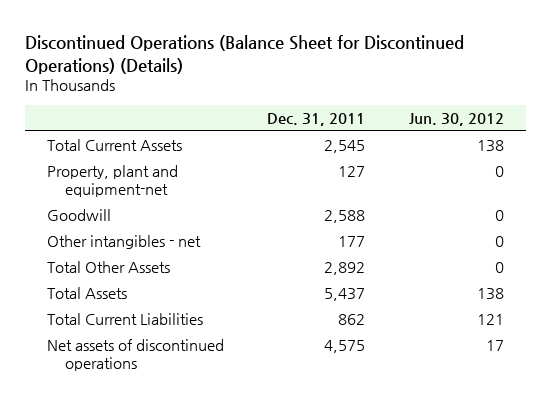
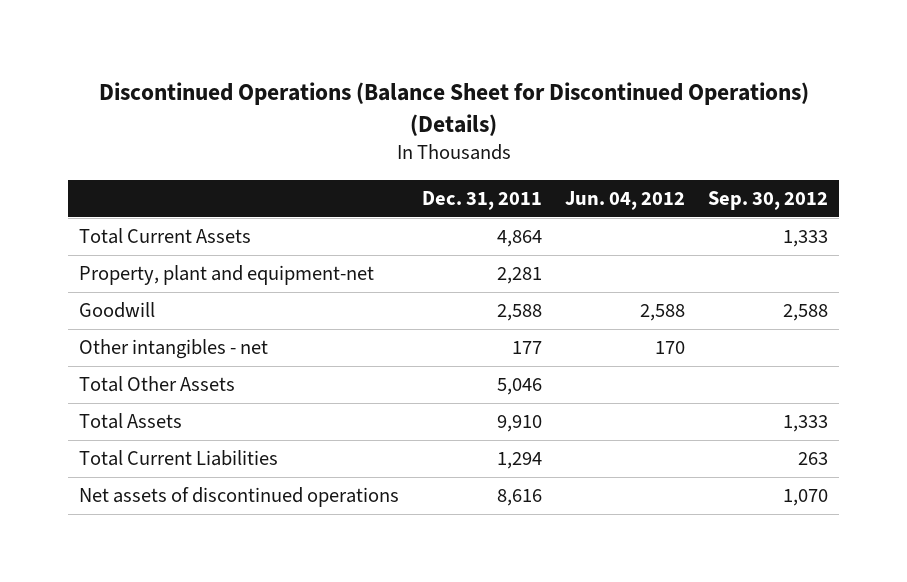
- | Dec. 31, 2011 | Jun. 30, 2012
+ | Dec. 31, 2011 | Jun. 04, 2012 | Sep. 30, 2012
- Total Current Assets | 2,545 | 138
- Property, plant and equipment-net | 127 | 0
+ Total Current Assets | 4,864 | | 1,333
+ Property, plant and equipment-net | 2,281 | |
- Total Other Assets | 2,892 | 0
- Total Assets | 5,437 | 138
- Total Current Liabilities | 862 | 121
- Net assets of discontinued operations | 4,575 | 17
+ Total Other Assets | 5,046 | |
+ Total Assets | 9,910 | | 1,333
+ Total Current Liabilities | 1,294 | | 263
+ Net assets of discontinued operations | 8,616 | | 1,070

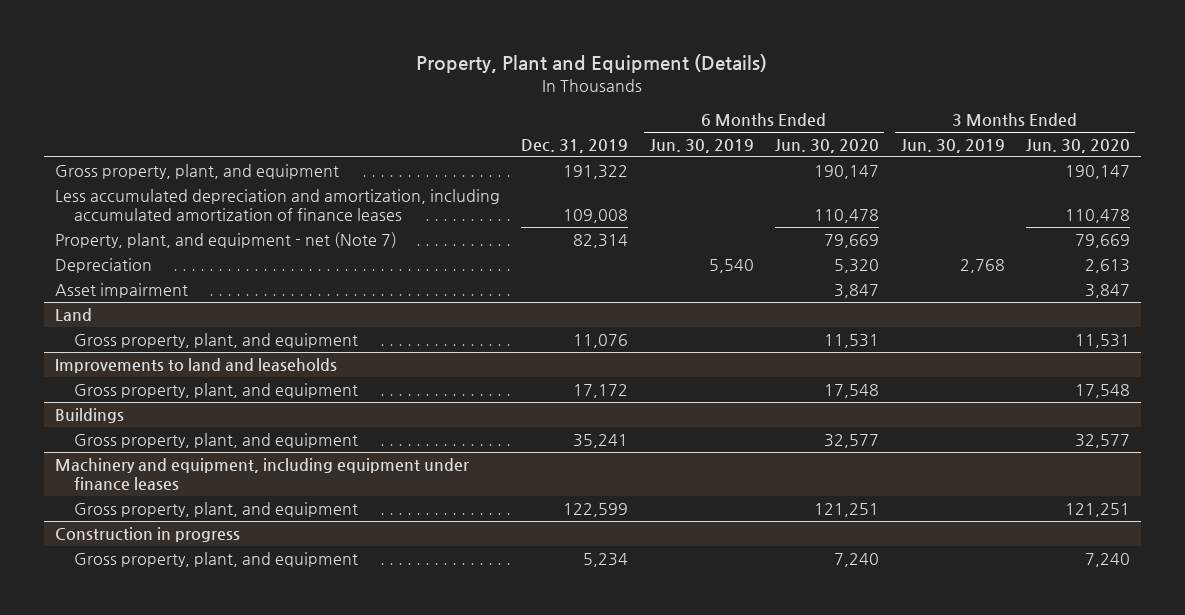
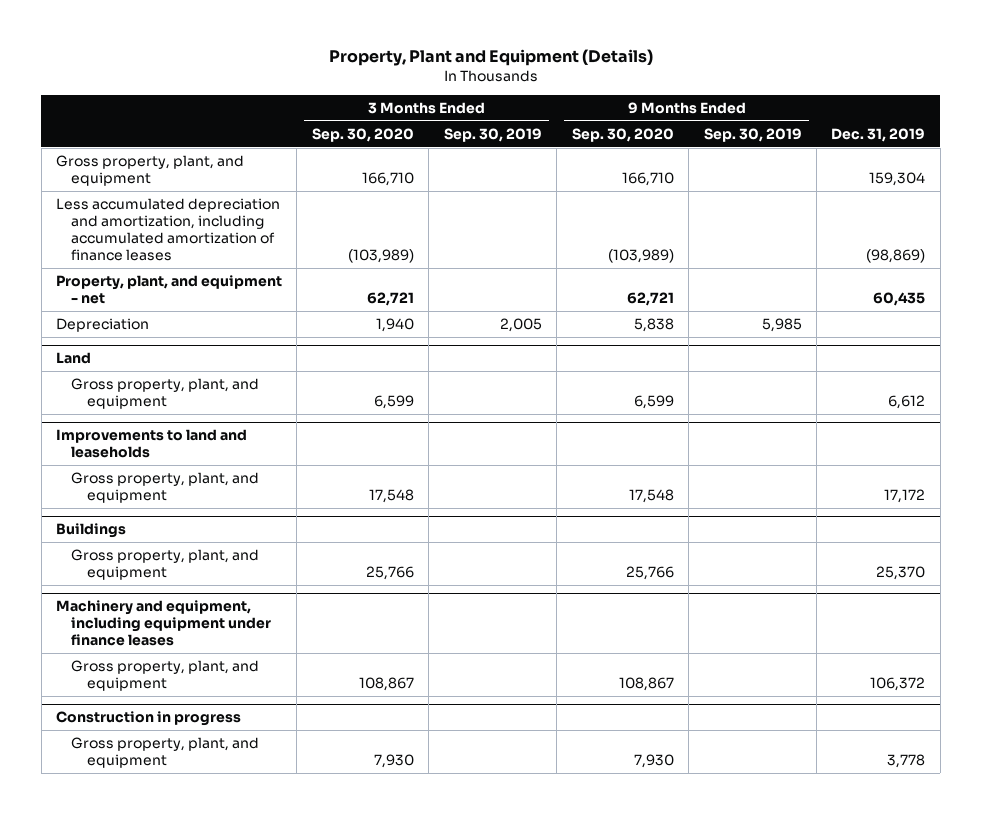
- | Dec. 31, 2019 | 6 Months Ended Jun. 30, 2019 | 6 Months Ended Jun. 30, 2020 | 3 Months Ended Jun. 30, 2019 | 3 Months Ended Jun. 30, 2020
+ | 3 Months Ended Sep. 30, 2020 | 3 Months Ended Sep. 30, 2019 | 9 Months Ended Sep. 30, 2020 | 9 Months Ended Sep. 30, 2019 | Dec. 31, 2019
- Gross property, plant, and equipment | 191,322 | | 190,147 | | 190,147
- Less accumulated depreciation and amortization, including accumulated amortization of finance leases | 109,008 | | 110,478 | | 110,478
- Property, plant, and equipment - net (Note 7) | 82,314 | | 79,669 | | 79,669
+ Gross property, plant, and equipment | 166,710 | | 166,710 | | 159,304
+ Less accumulated depreciation and amortization, including accumulated amortization of finance leases | (103,989) | | (103,989) | | (98,869)
+ Property, plant, and equipment - net | 62,721 | | 62,721 | | 60,435
- Asset impairment | | | 3,847 | | 3,847
@ Land
- Gross property, plant, and equipment | 11,076 | | 11,531 | | 11,531
+ Gross property, plant, and equipment | 6,599 | | 6,599 | | 6,612
@ Buildings
- Gross property, plant, and equipment | 35,241 | | 32,577 | | 32,577
+ Gross property, plant, and equipment | 25,766 | | 25,766 | | 25,370
@ Machinery and equipment, including equipment under finance leases
- Gross property, plant, and equipment | 122,599 | | 121,251 | | 121,251
+ Gross property, plant, and equipment | 108,867 | | 108,867 | | 106,372
@ Construction in progress
- Gross property, plant, and equipment | 5,234 | | 7,240 | | 7,240
+ Gross property, plant, and equipment | 7,930 | | 7,930 | | 3,778

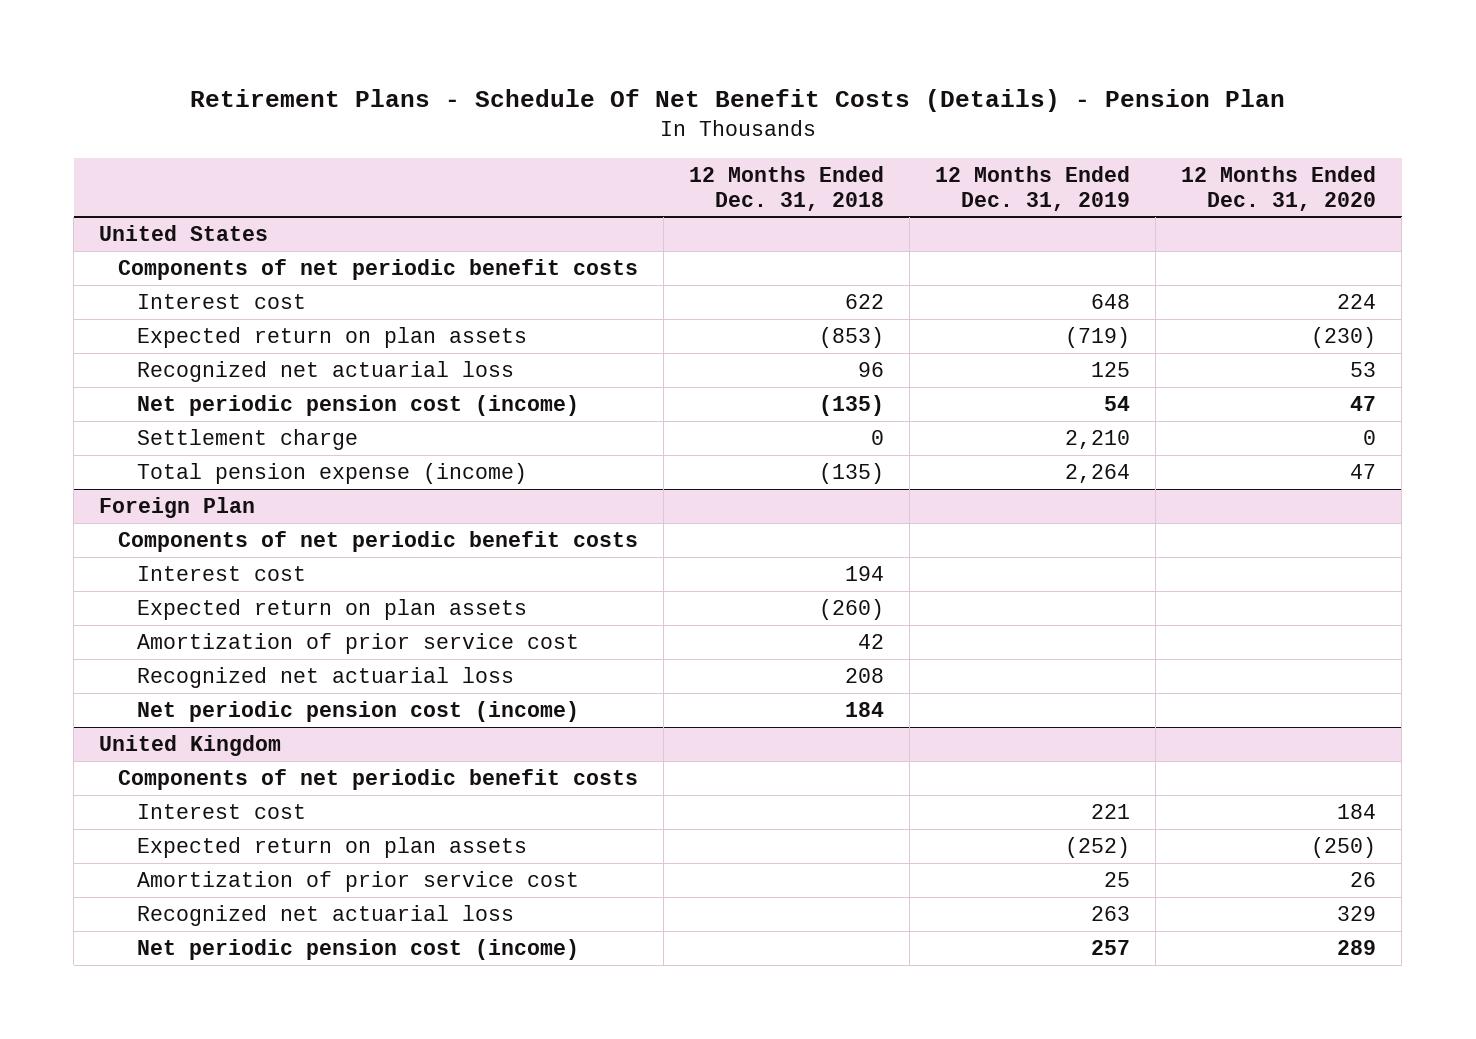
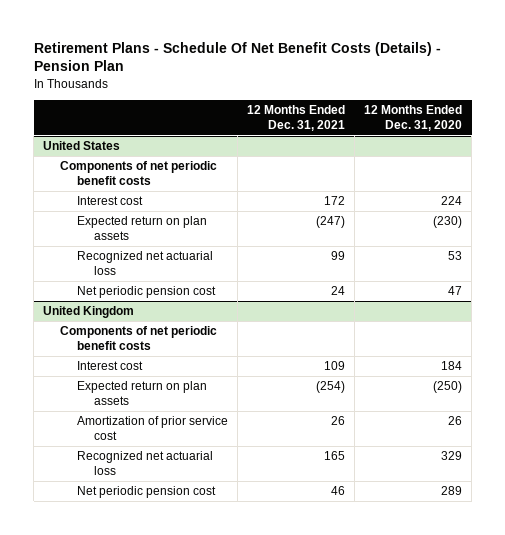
- | 12 Months Ended Dec. 31, 2018 | 12 Months Ended Dec. 31, 2019 | 12 Months Ended Dec. 31, 2020
+ | 12 Months Ended Dec. 31, 2021 | 12 Months Ended Dec. 31, 2020
@ United States
- Net periodic pension cost (income) | (135) | 54 | 47
- Settlement charge | 0 | 2,210 | 0
- Total pension expense (income) | (135) | 2,264 | 47
- Foreign Plan
- Components of net periodic benefit costs
- Interest cost | 194 | |
- Expected return on plan assets | (260) | |
- Amortization of prior service cost | 42 | |
- Recognized net actuarial loss | 208 | |
- Net periodic pension cost (income) | 184 | |
@ United States
+ Net periodic pension cost | 24 | 47
@ United Kingdom
- Net periodic pension cost (income) | | 257 | 289
+ Net periodic pension cost | 46 | 289

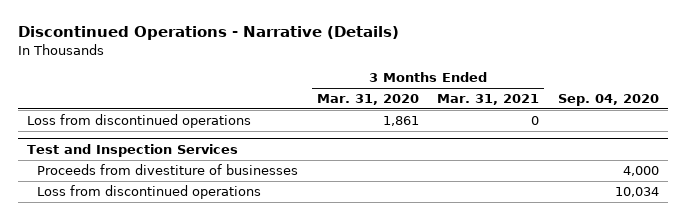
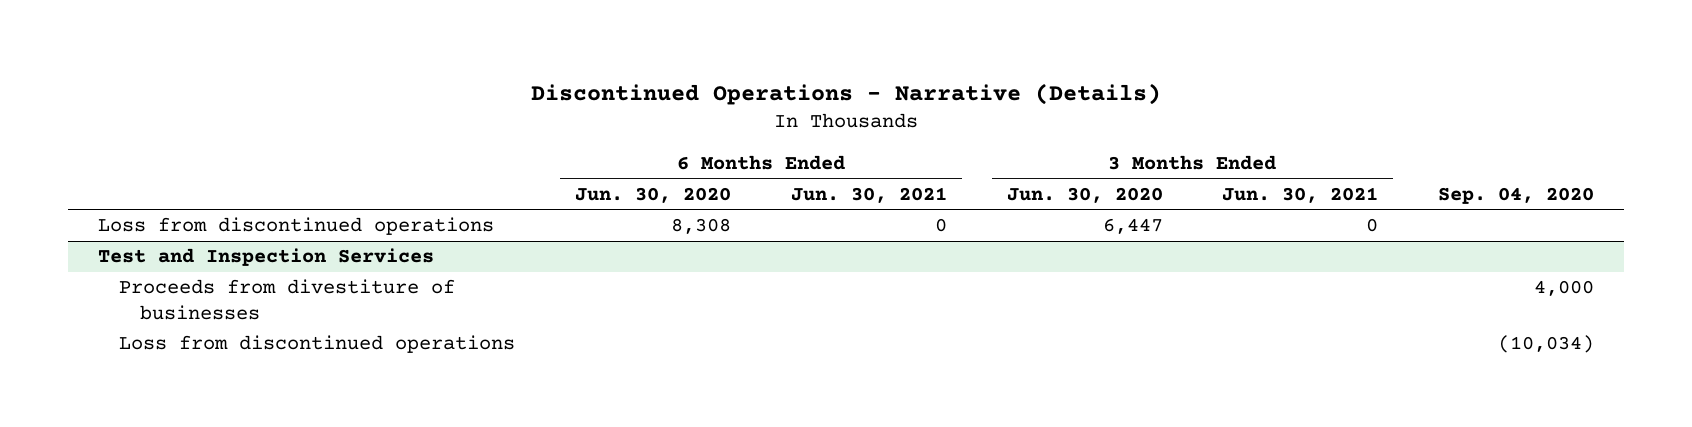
- | 3 Months Ended Mar. 31, 2020 | 3 Months Ended Mar. 31, 2021 | Sep. 04, 2020
+ | 6 Months Ended Jun. 30, 2020 | 6 Months Ended Jun. 30, 2021 | 3 Months Ended Jun. 30, 2020 | 3 Months Ended Jun. 30, 2021 | Sep. 04, 2020
@ Test and Inspection Services
- Loss from discontinued operations | | | 10,034
+ Loss from discontinued operations | | | | | (10,034)

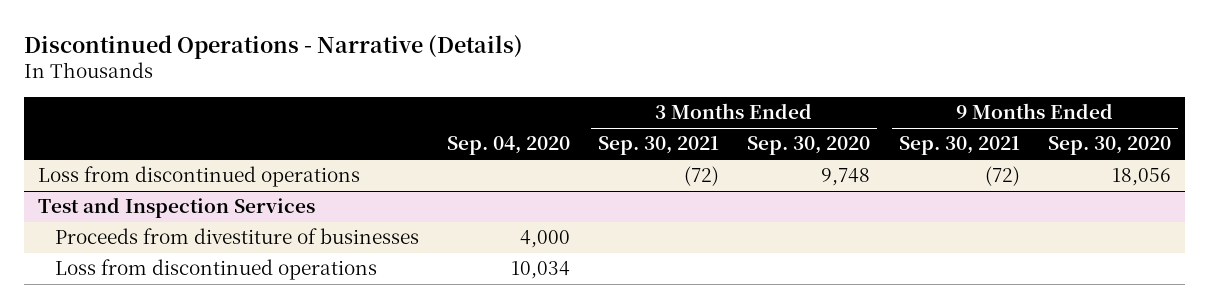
- | 6 Months Ended Jun. 30, 2020 | 6 Months Ended Jun. 30, 2021 | 3 Months Ended Jun. 30, 2020 | 3 Months Ended Jun. 30, 2021 | Sep. 04, 2020
+ | Sep. 04, 2020 | 3 Months Ended Sep. 30, 2021 | 3 Months Ended Sep. 30, 2020 | 9 Months Ended Sep. 30, 2021 | 9 Months Ended Sep. 30, 2020
@ Test and Inspection Services
- Loss from discontinued operations | | | | | (10,034)
+ Loss from discontinued operations | 10,034 | | | |

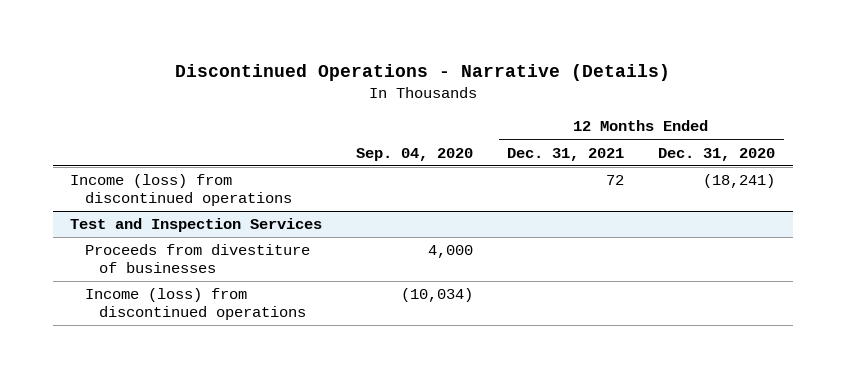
- | Sep. 04, 2020 | 3 Months Ended Sep. 30, 2021 | 3 Months Ended Sep. 30, 2020 | 9 Months Ended Sep. 30, 2021 | 9 Months Ended Sep. 30, 2020
+ | Sep. 04, 2020 | 12 Months Ended Dec. 31, 2021 | 12 Months Ended Dec. 31, 2020
- Loss from discontinued operations | | (72) | 9,748 | (72) | 18,056
+ Income (loss) from discontinued operations | | 72 | (18,241)
@ Test and Inspection Services
- Loss from discontinued operations | 10,034 | | | |
+ Income (loss) from discontinued operations | (10,034) | |

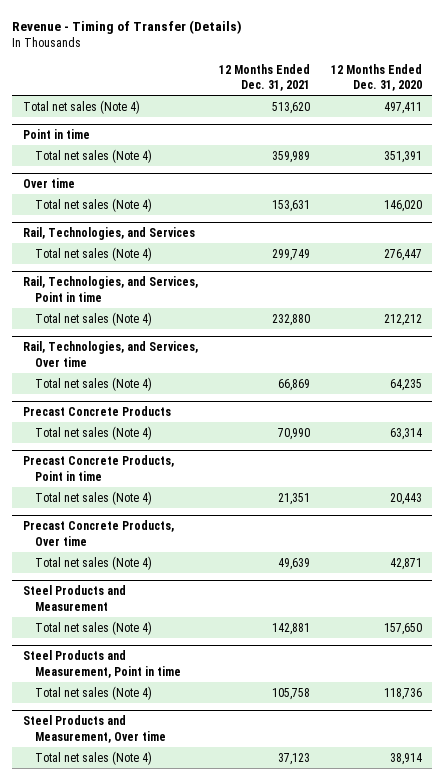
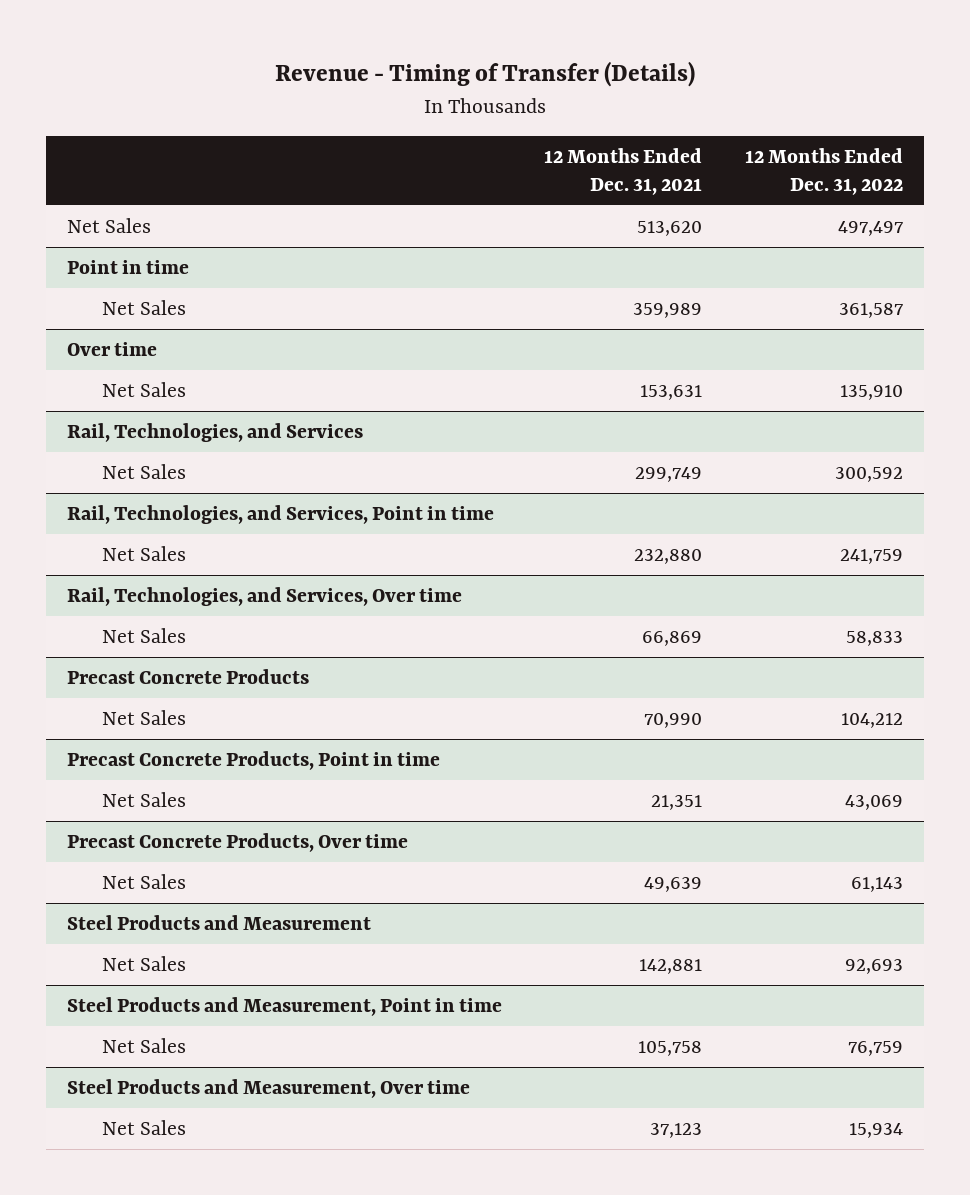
- | 12 Months Ended Dec. 31, 2021 | 12 Months Ended Dec. 31, 2020
+ | 12 Months Ended Dec. 31, 2021 | 12 Months Ended Dec. 31, 2022
- Total net sales (Note 4) | 513,620 | 497,411
+ Net Sales | 513,620 | 497,497
@ Point in time
- Total net sales (Note 4) | 359,989 | 351,391
+ Net Sales | 359,989 | 361,587
@ Over time
- Total net sales (Note 4) | 153,631 | 146,020
+ Net Sales | 153,631 | 135,910
@ Rail, Technologies, and Services
- Total net sales (Note 4) | 299,749 | 276,447
+ Net Sales | 299,749 | 300,592
@ Rail, Technologies, and Services, Point in time
- Total net sales (Note 4) | 232,880 | 212,212
+ Net Sales | 232,880 | 241,759
@ Rail, Technologies, and Services, Over time
- Total net sales (Note 4) | 66,869 | 64,235
+ Net Sales | 66,869 | 58,833
@ Precast Concrete Products
- Total net sales (Note 4) | 70,990 | 63,314
+ Net Sales | 70,990 | 104,212
@ Precast Concrete Products, Point in time
- Total net sales (Note 4) | 21,351 | 20,443
+ Net Sales | 21,351 | 43,069
@ Precast Concrete Products, Over time
- Total net sales (Note 4) | 49,639 | 42,871
+ Net Sales | 49,639 | 61,143
@ Steel Products and Measurement
- Total net sales (Note 4) | 142,881 | 157,650
+ Net Sales | 142,881 | 92,693
@ Steel Products and Measurement, Point in time
- Total net sales (Note 4) | 105,758 | 118,736
+ Net Sales | 105,758 | 76,759
@ Steel Products and Measurement, Over time
- Total net sales (Note 4) | 37,123 | 38,914
+ Net Sales | 37,123 | 15,934

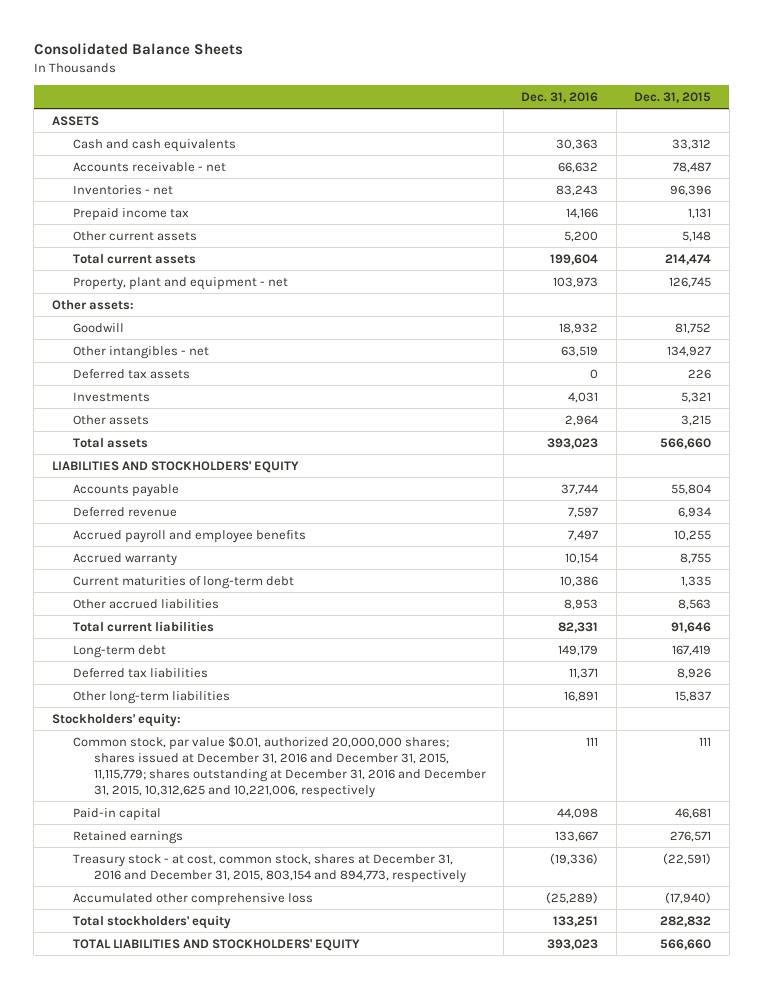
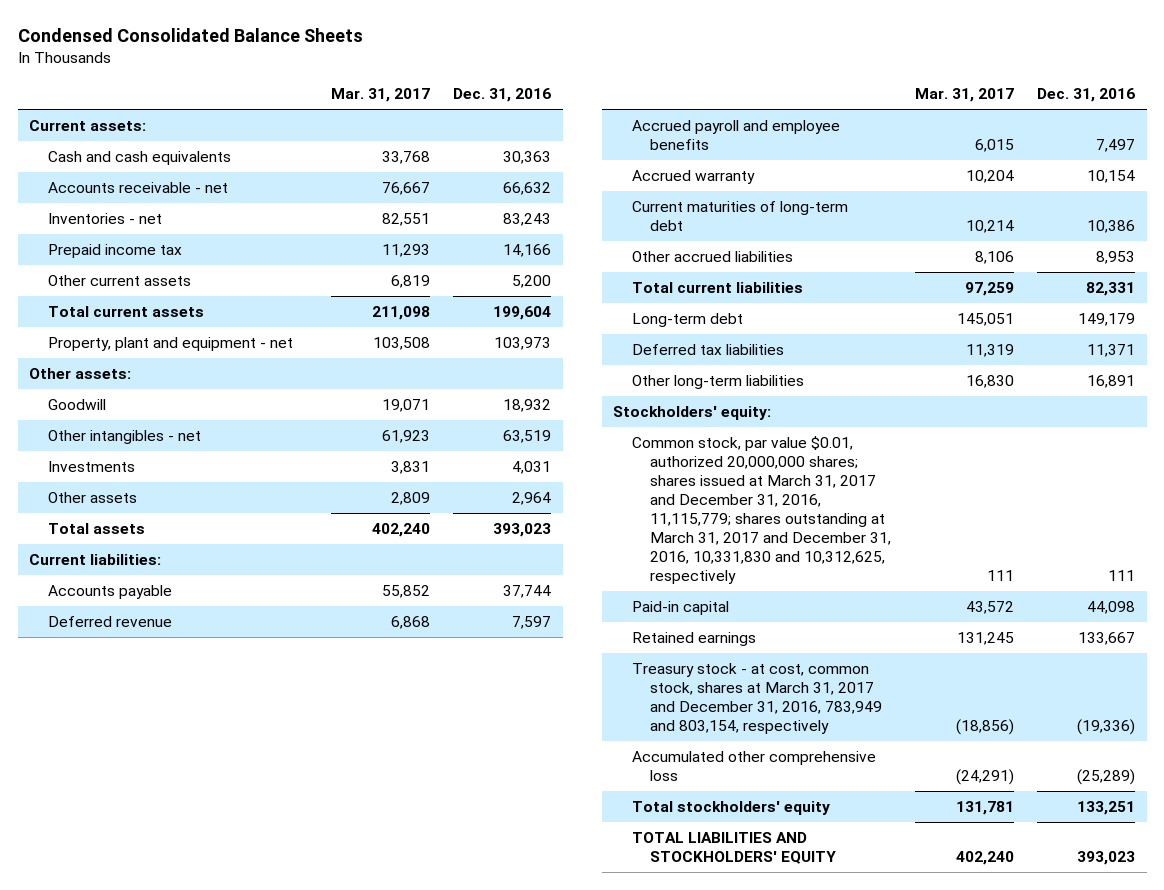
- Consolidated Balance Sheets
+ Condensed Consolidated Balance Sheets
- | Dec. 31, 2016 | Dec. 31, 2015
+ | Mar. 31, 2017 | Dec. 31, 2016
- ASSETS
+ Current assets:
- Deferred tax assets | 0 | 226
- LIABILITIES AND STOCKHOLDERS' EQUITY
+ Current liabilities:
- Common stock, par value $0.01, authorized 20,000,000 shares; shares issued at December 31, 2016 and December 31, 2015, 11,115,779; shares outstanding at December 31, 2016 and December 31, 2015, 10,312,625 and 10,221,006, respectively | 111 | 111
+ Common stock, par value $0.01, authorized 20,000,000 shares; shares issued at March 31, 2017 and December 31, 2016, 11,115,779; shares outstanding at March 31, 2017 and December 31, 2016, 10,331,830 and 10,312,625, respectively | 111 | 111
- Treasury stock - at cost, common stock, shares at December 31, 2016 and December 31, 2015, 803,154 and 894,773, respectively | (19,336) | (22,591)
+ Treasury stock - at cost, common stock, shares at March 31, 2017 and December 31, 2016, 783,949 and 803,154, respectively | (18,856) | (19,336)

